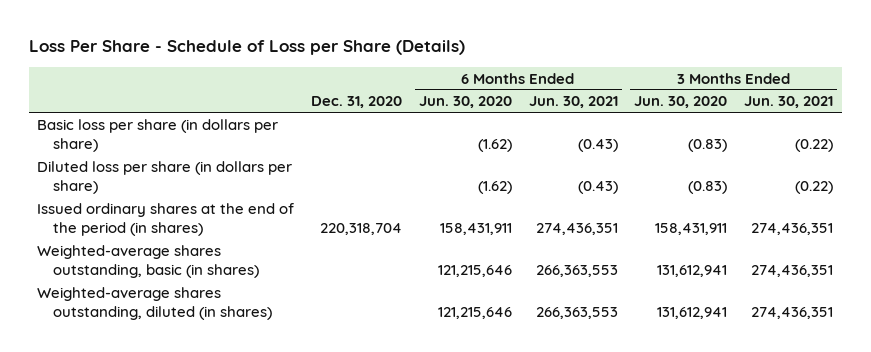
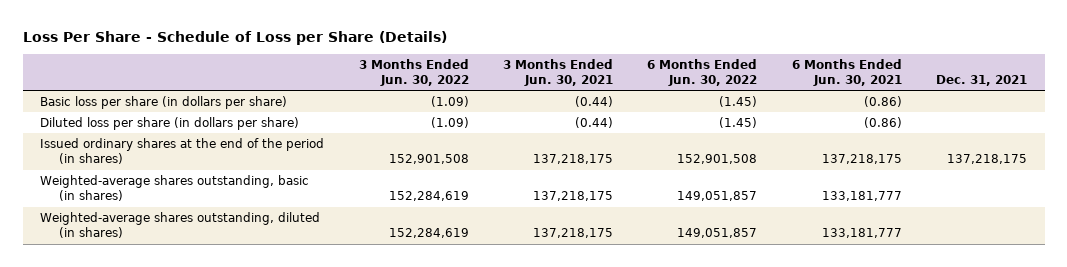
- | Dec. 31, 2020 | 6 Months Ended Jun. 30, 2020 | 6 Months Ended Jun. 30, 2021 | 3 Months Ended Jun. 30, 2020 | 3 Months Ended Jun. 30, 2021
+ | 3 Months Ended Jun. 30, 2022 | 3 Months Ended Jun. 30, 2021 | 6 Months Ended Jun. 30, 2022 | 6 Months Ended Jun. 30, 2021 | Dec. 31, 2021
- Basic loss per share (in dollars per share) | | (1.62) | (0.43) | (0.83) | (0.22)
- Diluted loss per share (in dollars per share) | | (1.62) | (0.43) | (0.83) | (0.22)
- Issued ordinary shares at the end of the period (in shares) | 220,318,704 | 158,431,911 | 274,436,351 | 158,431,911 | 274,436,351
- Weighted-average shares outstanding, basic (in shares) | | 121,215,646 | 266,363,553 | 131,612,941 | 274,436,351
- Weighted-average shares outstanding, diluted (in shares) | | 121,215,646 | 266,363,553 | 131,612,941 | 274,436,351
+ Basic loss per share (in dollars per share) | (1.09) | (0.44) | (1.45) | (0.86) |
+ Diluted loss per share (in dollars per share) | (1.09) | (0.44) | (1.45) | (0.86) |
+ Issued ordinary shares at the end of the period (in shares) | 152,901,508 | 137,218,175 | 152,901,508 | 137,218,175 | 137,218,175
+ Weighted-average shares outstanding, basic (in shares) | 152,284,619 | 137,218,175 | 149,051,857 | 133,181,777 |
+ Weighted-average shares outstanding, diluted (in shares) | 152,284,619 | 137,218,175 | 149,051,857 | 133,181,777 |

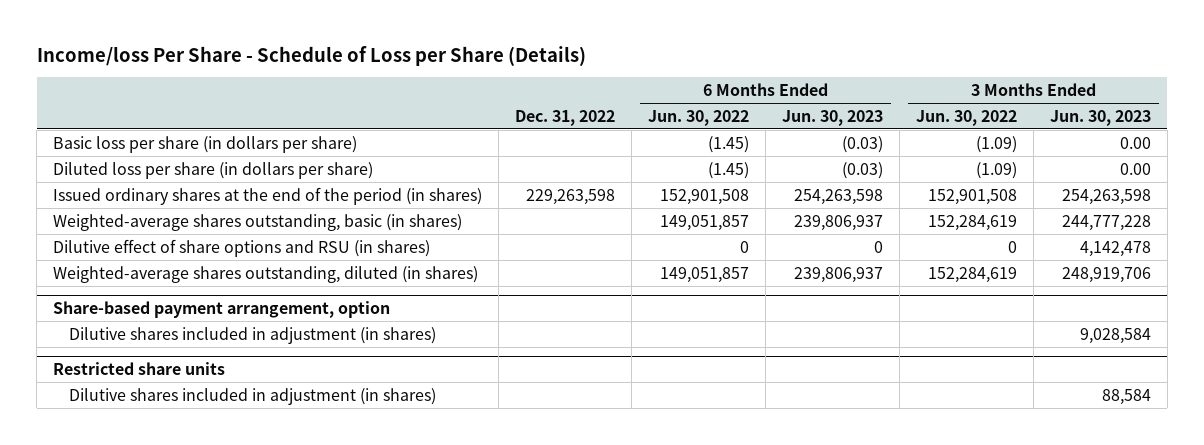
- Loss Per Share - Schedule of Loss per Share (Details)
+ Income/loss Per Share - Schedule of Loss per Share (Details)
- | 3 Months Ended Jun. 30, 2022 | 3 Months Ended Jun. 30, 2021 | 6 Months Ended Jun. 30, 2022 | 6 Months Ended Jun. 30, 2021 | Dec. 31, 2021
+ | Dec. 31, 2022 | 6 Months Ended Jun. 30, 2022 | 6 Months Ended Jun. 30, 2023 | 3 Months Ended Jun. 30, 2022 | 3 Months Ended Jun. 30, 2023
+ Dilutive effect of share options and RSU (in shares) | | 0 | 0 | 0 | 4,142,478
+ Share-based payment arrangement, option
+ Dilutive shares included in adjustment (in shares) | | | | | 9,028,584
+ Restricted share units
+ Dilutive shares included in adjustment (in shares) | | | | | 88,584

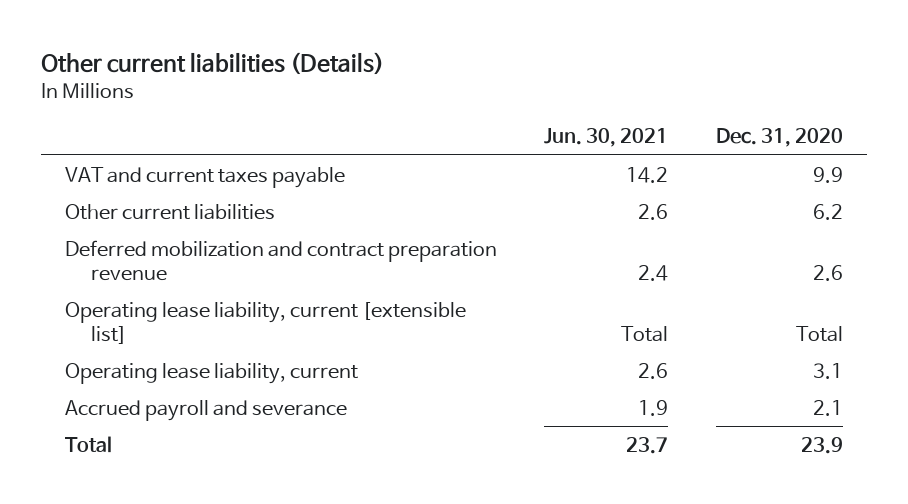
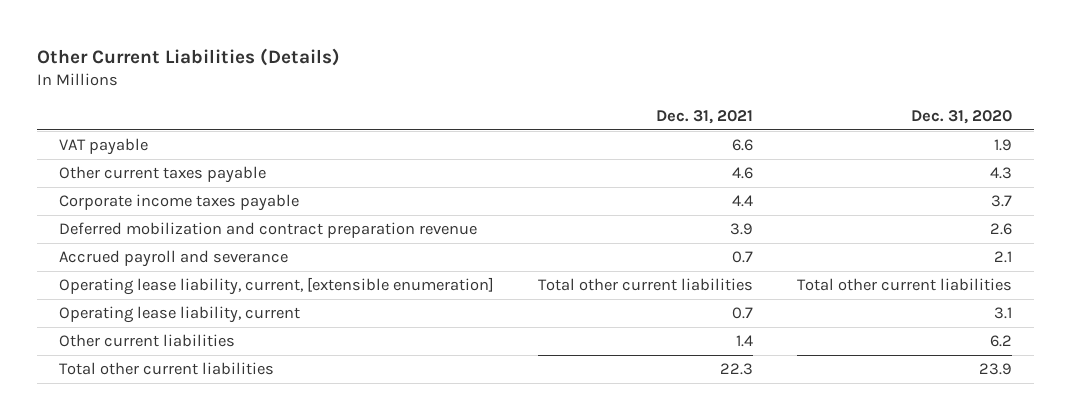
- Other current liabilities (Details)
+ Other Current Liabilities (Details)
- | Jun. 30, 2021 | Dec. 31, 2020
+ | Dec. 31, 2021 | Dec. 31, 2020
- VAT and current taxes payable | 14.2 | 9.9
+ VAT payable | 6.6 | 1.9
+ Other current taxes payable | 4.6 | 4.3
+ Corporate income taxes payable | 4.4 | 3.7
- Operating lease liability, current [extensible list] | Total | Total
- Total | 23.7 | 23.9
+ Operating lease liability, current, [extensible enumeration] | Total other current liabilities | Total other current liabilities
moved down: Operating lease liability, current | 0.7 | 3.1
moved down: Other current liabilities | 1.4 | 6.2
+ Total other current liabilities | 22.3 | 23.9

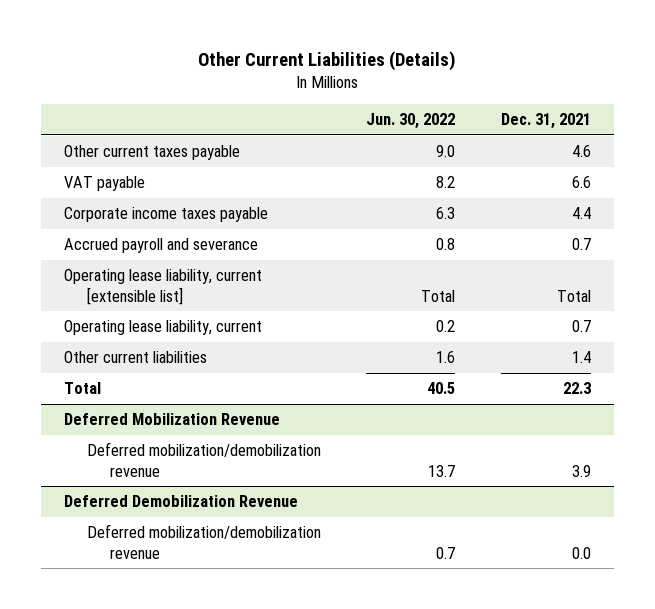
- | Dec. 31, 2021 | Dec. 31, 2020
+ | Jun. 30, 2022 | Dec. 31, 2021
moved down: VAT payable | 8.2 | 6.6
- Deferred mobilization and contract preparation revenue | 3.9 | 2.6
- Operating lease liability, current, [extensible enumeration] | Total other current liabilities | Total other current liabilities
+ Operating lease liability, current [extensible list] | Total | Total
- Total other current liabilities | 22.3 | 23.9
+ Total | 40.5 | 22.3
+ Deferred Mobilization Revenue
+ Deferred mobilization/demobilization revenue | 13.7 | 3.9
+ Deferred Demobilization Revenue
+ Deferred mobilization/demobilization revenue | 0.7 | 0.0

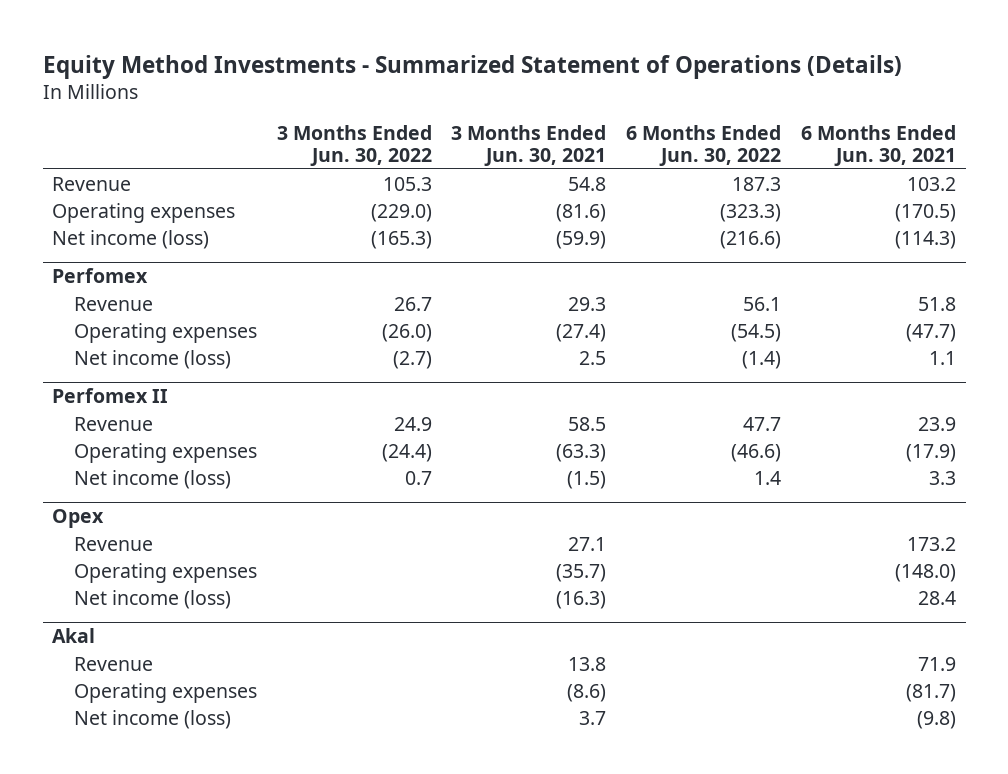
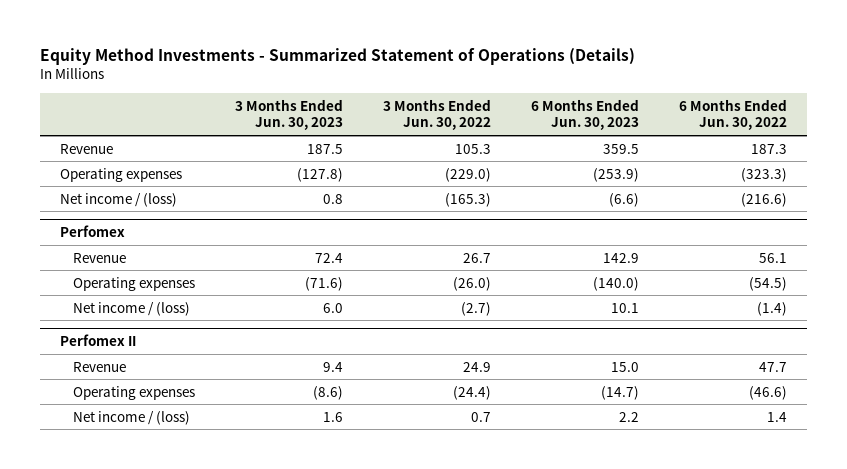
- | 3 Months Ended Jun. 30, 2022 | 3 Months Ended Jun. 30, 2021 | 6 Months Ended Jun. 30, 2022 | 6 Months Ended Jun. 30, 2021
+ | 3 Months Ended Jun. 30, 2023 | 3 Months Ended Jun. 30, 2022 | 6 Months Ended Jun. 30, 2023 | 6 Months Ended Jun. 30, 2022
- Net income (loss) | (165.3) | (59.9) | (216.6) | (114.3)
+ Net income / (loss) | 0.8 | (165.3) | (6.6) | (216.6)
@ Perfomex
- Net income (loss) | (2.7) | 2.5 | (1.4) | 1.1
+ Net income / (loss) | 6.0 | (2.7) | 10.1 | (1.4)
@ Perfomex II
- Net income (loss) | 0.7 | (1.5) | 1.4 | 3.3
- Opex
- Revenue | | 27.1 | | 173.2
- Operating expenses | | (35.7) | | (148.0)
- Net income (loss) | | (16.3) | | 28.4
- Akal
- Revenue | | 13.8 | | 71.9
- Operating expenses | | (8.6) | | (81.7)
- Net income (loss) | | 3.7 | | (9.8)
@ Perfomex II
+ Net income / (loss) | 1.6 | 0.7 | 2.2 | 1.4

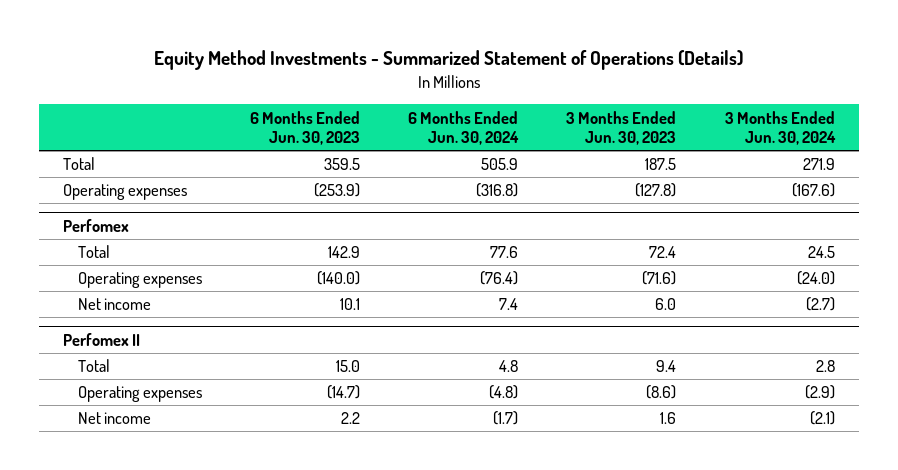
- | 3 Months Ended Jun. 30, 2023 | 3 Months Ended Jun. 30, 2022 | 6 Months Ended Jun. 30, 2023 | 6 Months Ended Jun. 30, 2022
+ | 6 Months Ended Jun. 30, 2023 | 6 Months Ended Jun. 30, 2024 | 3 Months Ended Jun. 30, 2023 | 3 Months Ended Jun. 30, 2024
- Revenue | 187.5 | 105.3 | 359.5 | 187.3
+ Total | 359.5 | 505.9 | 187.5 | 271.9
- Net income / (loss) | 0.8 | (165.3) | (6.6) | (216.6)
@ Perfomex
- Revenue | 72.4 | 26.7 | 142.9 | 56.1
+ Total | 142.9 | 77.6 | 72.4 | 24.5
- Net income / (loss) | 6.0 | (2.7) | 10.1 | (1.4)
+ Net income | 10.1 | 7.4 | 6.0 | (2.7)
@ Perfomex II
- Revenue | 9.4 | 24.9 | 15.0 | 47.7
+ Total | 15.0 | 4.8 | 9.4 | 2.8
- Net income / (loss) | 1.6 | 0.7 | 2.2 | 1.4
+ Net income | 2.2 | (1.7) | 1.6 | (2.1)

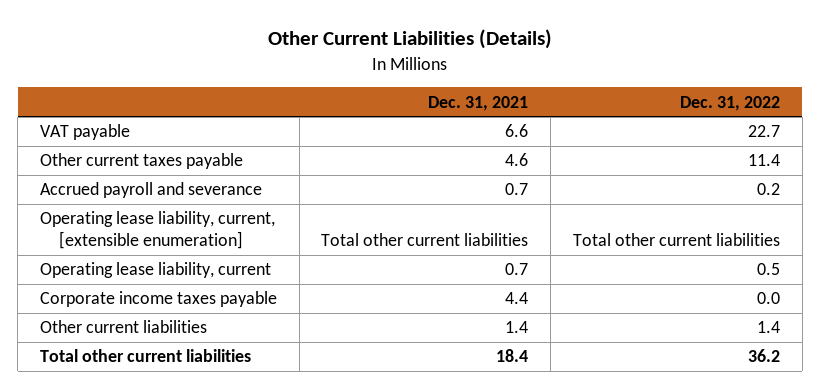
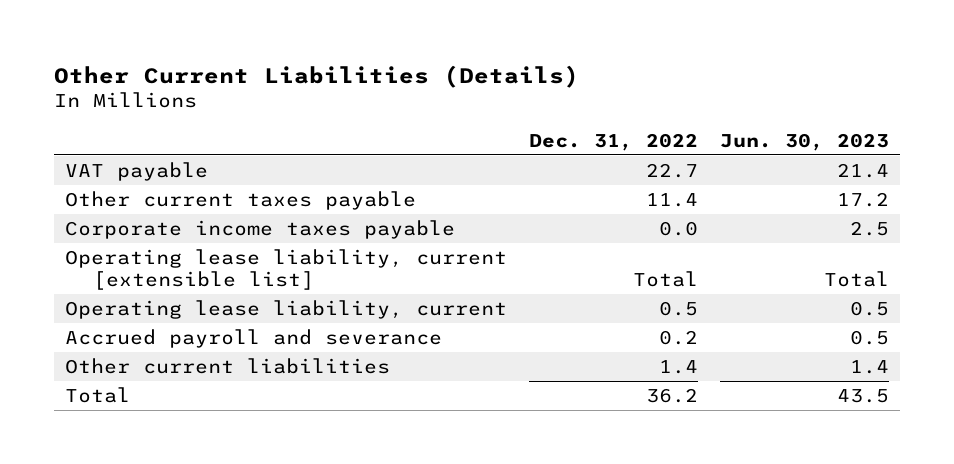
- | Dec. 31, 2021 | Dec. 31, 2022
+ | Dec. 31, 2022 | Jun. 30, 2023
- Operating lease liability, current, [extensible enumeration] | Total other current liabilities | Total other current liabilities
+ Operating lease liability, current [extensible list] | Total | Total
moved down: Operating lease liability, current | 0.5 | 0.5
moved down: Accrued payroll and severance | 0.2 | 0.5
- Total other current liabilities | 18.4 | 36.2
+ Total | 36.2 | 43.5

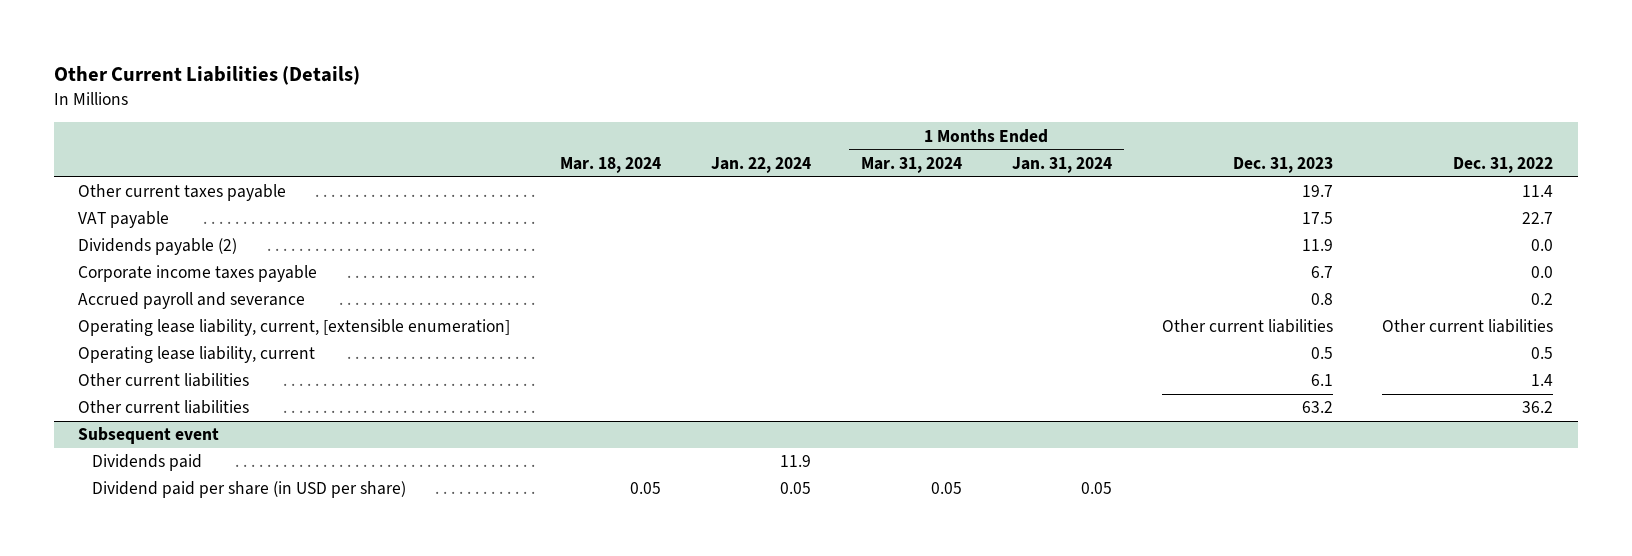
- | Dec. 31, 2022 | Jun. 30, 2023
+ | Mar. 18, 2024 | Jan. 22, 2024 | 1 Months Ended Mar. 31, 2024 | 1 Months Ended Jan. 31, 2024 | Dec. 31, 2023 | Dec. 31, 2022
moved down: VAT payable | | | | | 17.5 | 22.7
+ Dividends payable (2) | | | | | 11.9 | 0.0
- Operating lease liability, current [extensible list] | Total | Total
+ Operating lease liability, current, [extensible enumeration] | | | | | Other current liabilities | Other current liabilities
moved down: Operating lease liability, current | | | | | 0.5 | 0.5
- Total | 36.2 | 43.5
+ Other current liabilities | | | | | 63.2 | 36.2
+ Subsequent event
+ Dividends paid | | 11.9 | | | |
+ Dividend paid per share (in USD per share) | 0.05 | 0.05 | 0.05 | 0.05 | |

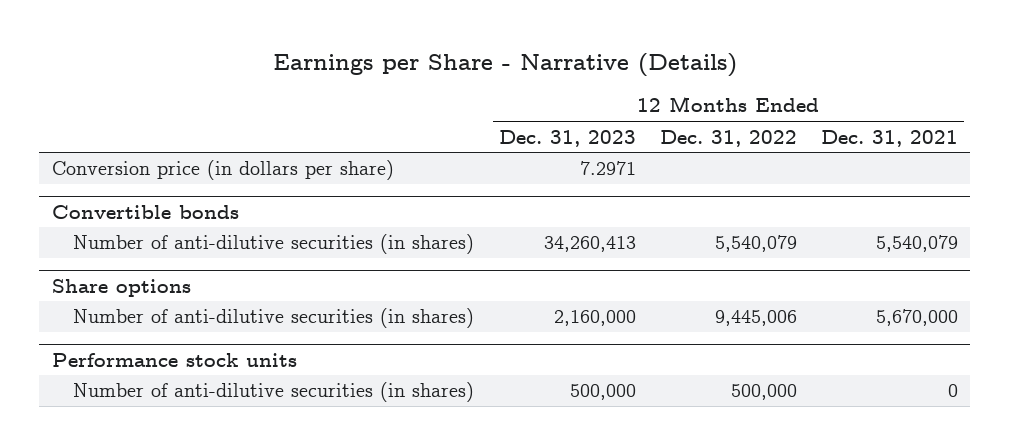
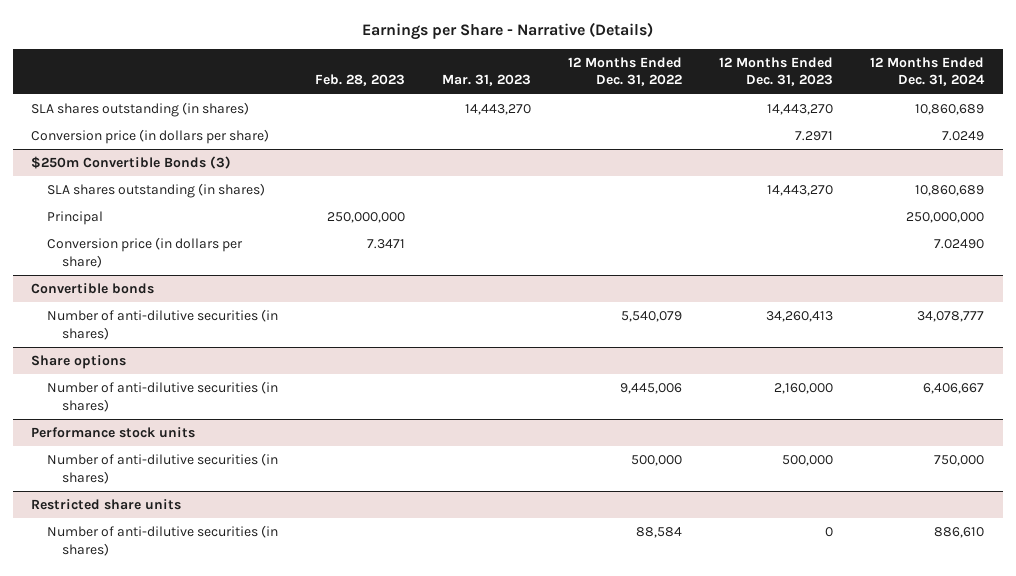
- | 12 Months Ended Dec. 31, 2023 | 12 Months Ended Dec. 31, 2022 | 12 Months Ended Dec. 31, 2021
+ | Feb. 28, 2023 | Mar. 31, 2023 | 12 Months Ended Dec. 31, 2022 | 12 Months Ended Dec. 31, 2023 | 12 Months Ended Dec. 31, 2024
+ SLA shares outstanding (in shares) | | 14,443,270 | | 14,443,270 | 10,860,689
+ $250m Convertible Bonds (3)
+ SLA shares outstanding (in shares) | | | | 14,443,270 | 10,860,689
+ Principal | 250,000,000 | | | | 250,000,000
+ Conversion price (in dollars per share) | 7.3471 | | | | 7.02490
+ Restricted share units
+ Number of anti-dilutive securities (in shares) | | | 88,584 | 0 | 886,610

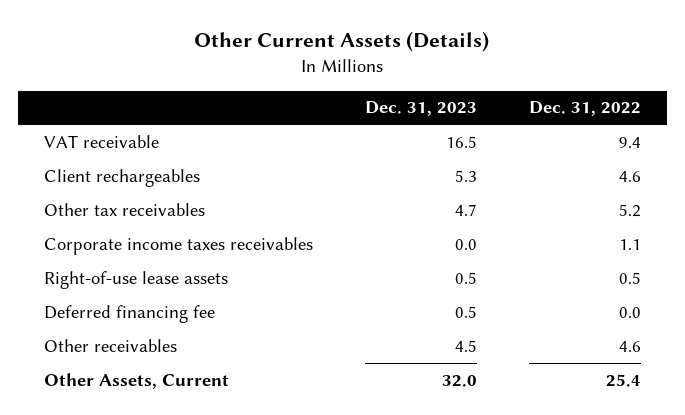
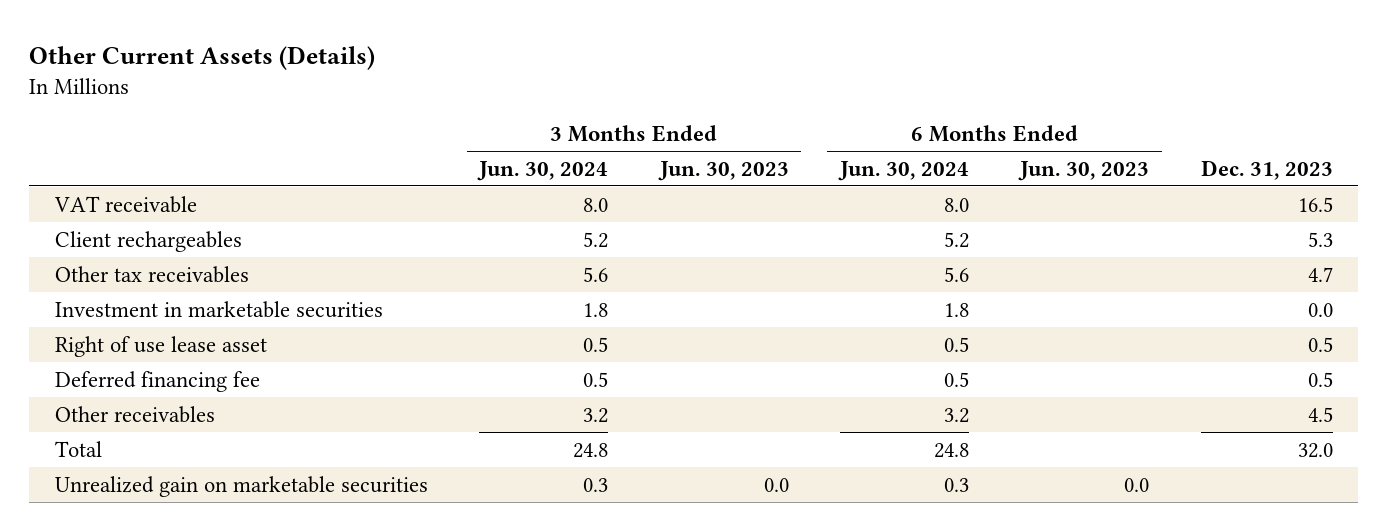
- | Dec. 31, 2023 | Dec. 31, 2022
+ | 3 Months Ended Jun. 30, 2024 | 3 Months Ended Jun. 30, 2023 | 6 Months Ended Jun. 30, 2024 | 6 Months Ended Jun. 30, 2023 | Dec. 31, 2023
- Corporate income taxes receivables | 0.0 | 1.1
- Right-of-use lease assets | 0.5 | 0.5
+ Investment in marketable securities | 1.8 | | 1.8 | | 0.0
+ Right of use lease asset | 0.5 | | 0.5 | | 0.5
- Other Assets, Current | 32.0 | 25.4
+ Total | 24.8 | | 24.8 | | 32.0
+ Unrealized gain on marketable securities | 0.3 | 0.0 | 0.3 | 0.0 |

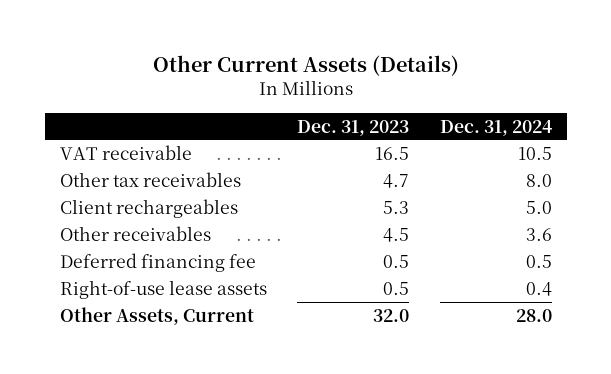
- | 3 Months Ended Jun. 30, 2024 | 3 Months Ended Jun. 30, 2023 | 6 Months Ended Jun. 30, 2024 | 6 Months Ended Jun. 30, 2023 | Dec. 31, 2023
+ | Dec. 31, 2023 | Dec. 31, 2024
- Investment in marketable securities | 1.8 | | 1.8 | | 0.0
- Right of use lease asset | 0.5 | | 0.5 | | 0.5
moved down: Client rechargeables | 5.3 | 5.0
- Total | 24.8 | | 24.8 | | 32.0
- Unrealized gain on marketable securities | 0.3 | 0.0 | 0.3 | 0.0 |
moved down: Deferred financing fee | 0.5 | 0.5
+ Right-of-use lease assets | 0.5 | 0.4
+ Other Assets, Current | 32.0 | 28.0

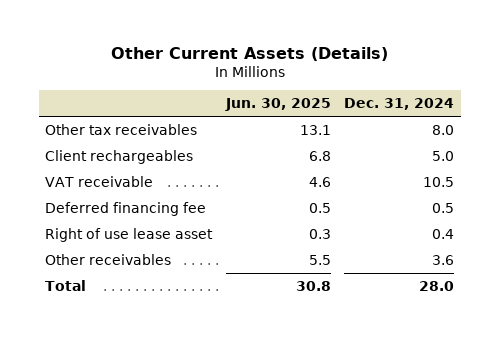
- | Dec. 31, 2023 | Dec. 31, 2024
+ | Jun. 30, 2025 | Dec. 31, 2024
moved down: VAT receivable | 4.6 | 10.5
- Right-of-use lease assets | 0.5 | 0.4
- Other Assets, Current | 32.0 | 28.0
+ Right of use lease asset | 0.3 | 0.4
moved down: Other receivables | 5.5 | 3.6
+ Total | 30.8 | 28.0

